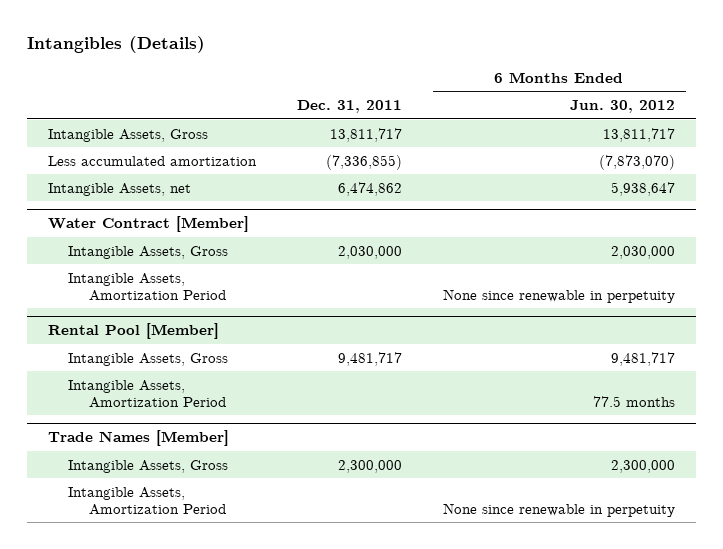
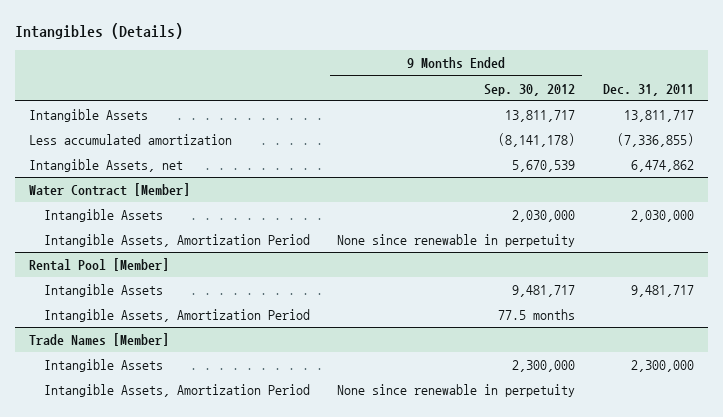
- | Dec. 31, 2011 | 6 Months Ended Jun. 30, 2012
+ | 9 Months Ended Sep. 30, 2012 | Dec. 31, 2011
- Intangible Assets, Gross | 13,811,717 | 13,811,717
+ Intangible Assets | 13,811,717 | 13,811,717
@ Water Contract [Member]
- Intangible Assets, Gross | 2,030,000 | 2,030,000
+ Intangible Assets | 2,030,000 | 2,030,000
@ Rental Pool [Member]
- Intangible Assets, Gross | 9,481,717 | 9,481,717
+ Intangible Assets | 9,481,717 | 9,481,717
@ Trade Names [Member]
- Intangible Assets, Gross | 2,300,000 | 2,300,000
+ Intangible Assets | 2,300,000 | 2,300,000

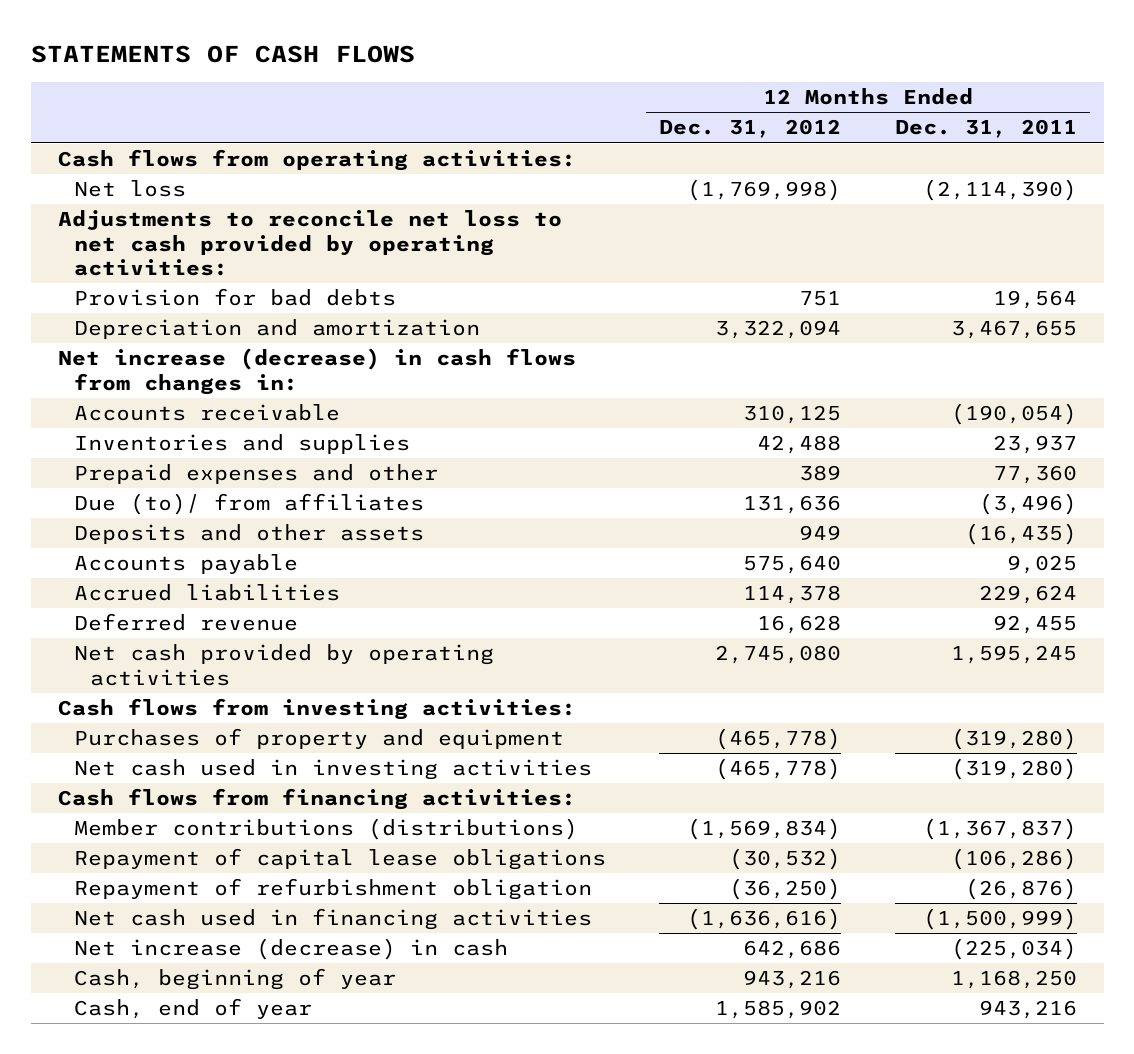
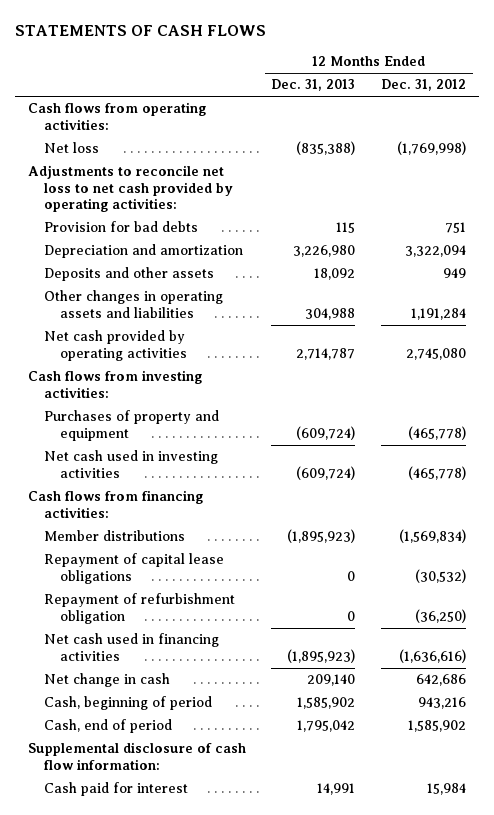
- | 12 Months Ended Dec. 31, 2012 | 12 Months Ended Dec. 31, 2011
+ | 12 Months Ended Dec. 31, 2013 | 12 Months Ended Dec. 31, 2012
- Net increase (decrease) in cash flows from changes in:
- Accounts receivable | 310,125 | (190,054)
- Inventories and supplies | 42,488 | 23,937
- Prepaid expenses and other | 389 | 77,360
- Due (to)/ from affiliates | 131,636 | (3,496)
- Accounts payable | 575,640 | 9,025
- Accrued liabilities | 114,378 | 229,624
- Deferred revenue | 16,628 | 92,455
+ Other changes in operating assets and liabilities | 304,988 | 1,191,284
- Member contributions (distributions) | (1,569,834) | (1,367,837)
+ Member distributions | (1,895,923) | (1,569,834)
- Net increase (decrease) in cash | 642,686 | (225,034)
- Cash, beginning of year | 943,216 | 1,168,250
- Cash, end of year | 1,585,902 | 943,216
+ Net change in cash | 209,140 | 642,686
+ Cash, beginning of period | 1,585,902 | 943,216
+ Cash, end of period | 1,795,042 | 1,585,902
+ Supplemental disclosure of cash flow information:
+ Cash paid for interest | 14,991 | 15,984

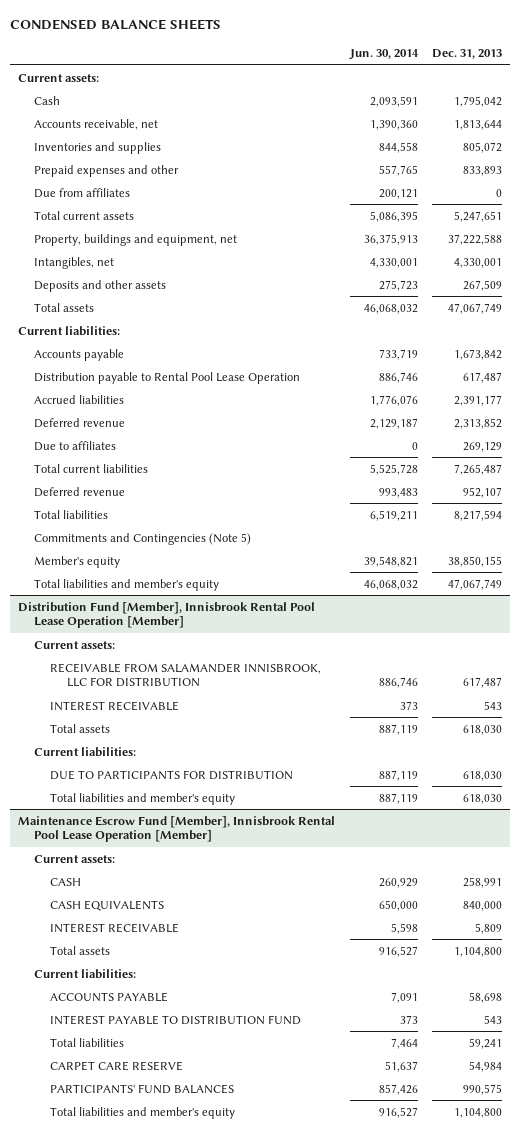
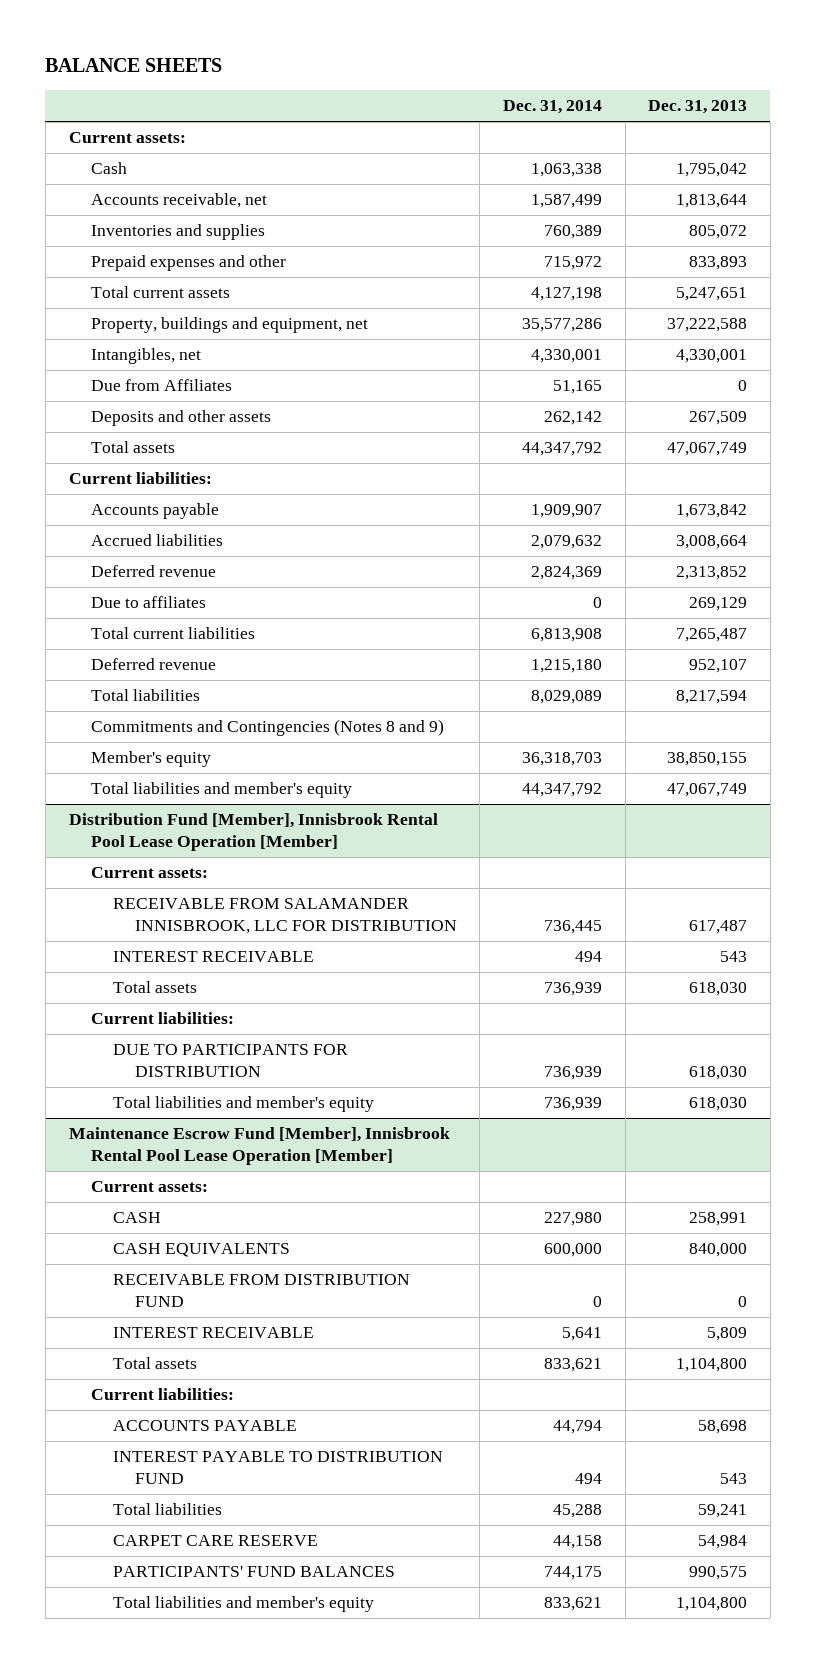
- CONDENSED BALANCE SHEETS
+ BALANCE SHEETS
- | Jun. 30, 2014 | Dec. 31, 2013
+ | Dec. 31, 2014 | Dec. 31, 2013
- Due from affiliates | 200,121 | 0
+ Due from Affiliates | 51,165 | 0
- Distribution payable to Rental Pool Lease Operation | 886,746 | 617,487
- Accrued liabilities | 1,776,076 | 2,391,177
+ Accrued liabilities | 2,079,632 | 3,008,664
- Commitments and Contingencies (Note 5)
+ Commitments and Contingencies (Notes 8 and 9)
@ Maintenance Escrow Fund [Member], Innisbrook Rental Pool Lease Operation [Member]
+ RECEIVABLE FROM DISTRIBUTION FUND | 0 | 0

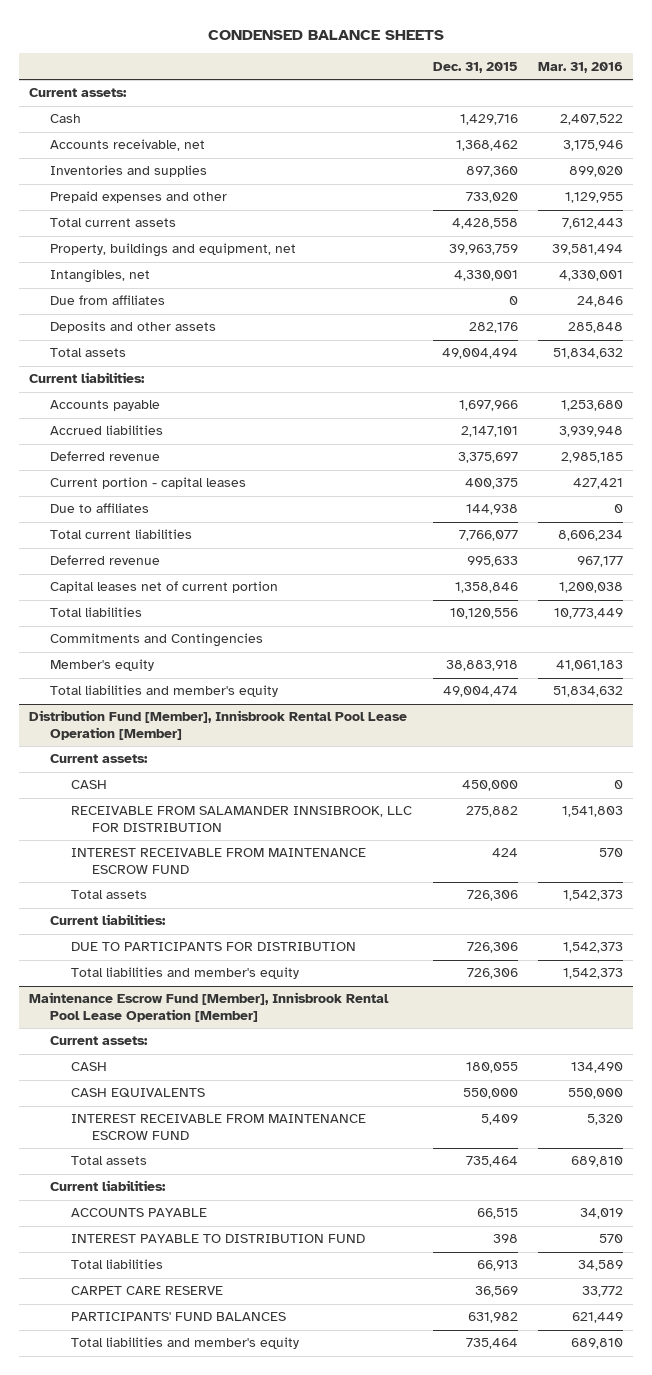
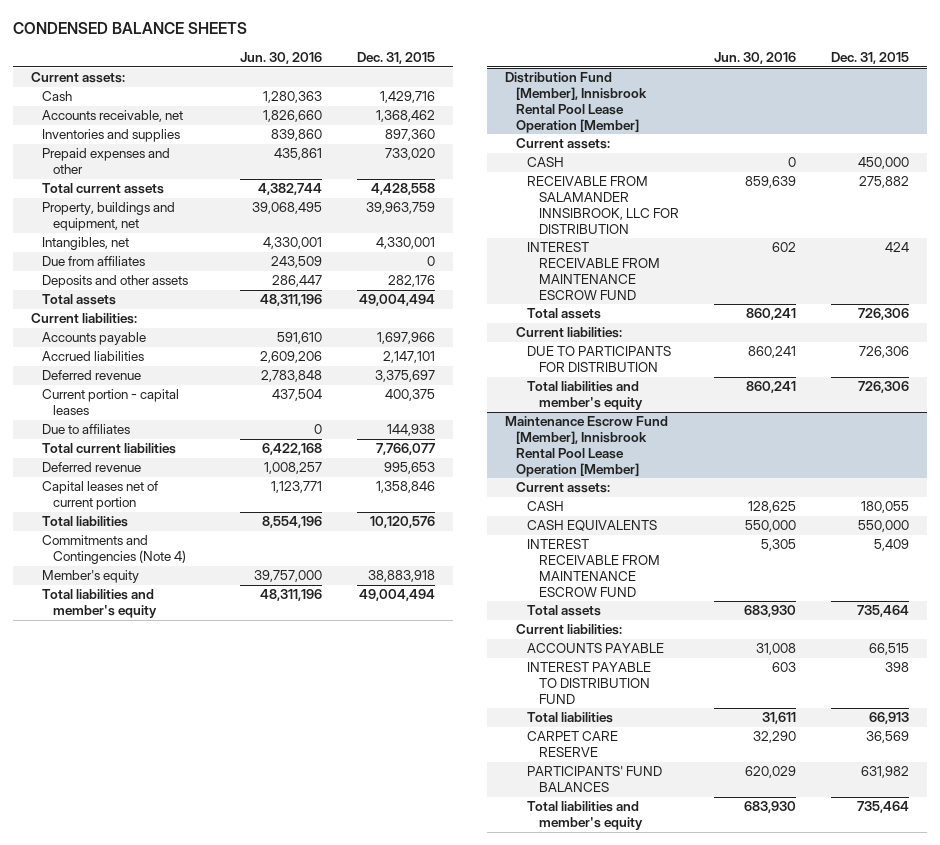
- | Dec. 31, 2015 | Mar. 31, 2016
+ | Jun. 30, 2016 | Dec. 31, 2015
- Deferred revenue | 995,633 | 967,177
+ Deferred revenue | 1,008,257 | 995,653
- Total liabilities | 10,120,556 | 10,773,449
- Commitments and Contingencies
+ Total liabilities | 8,554,196 | 10,120,576
+ Commitments and Contingencies (Note 4)
- Total liabilities and member's equity | 49,004,474 | 51,834,632
+ Total liabilities and member's equity | 48,311,196 | 49,004,494

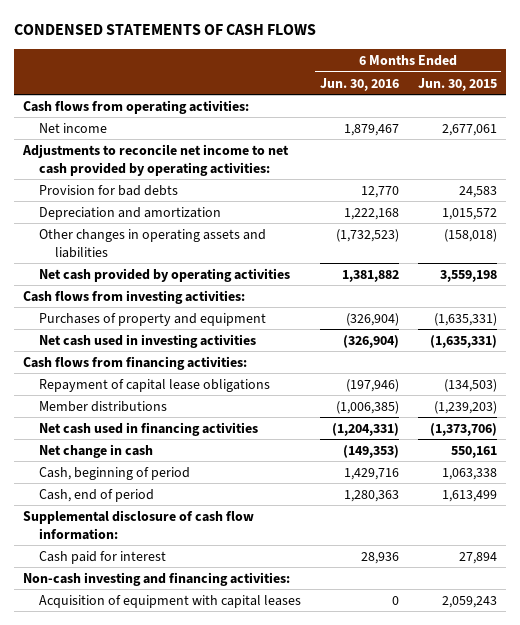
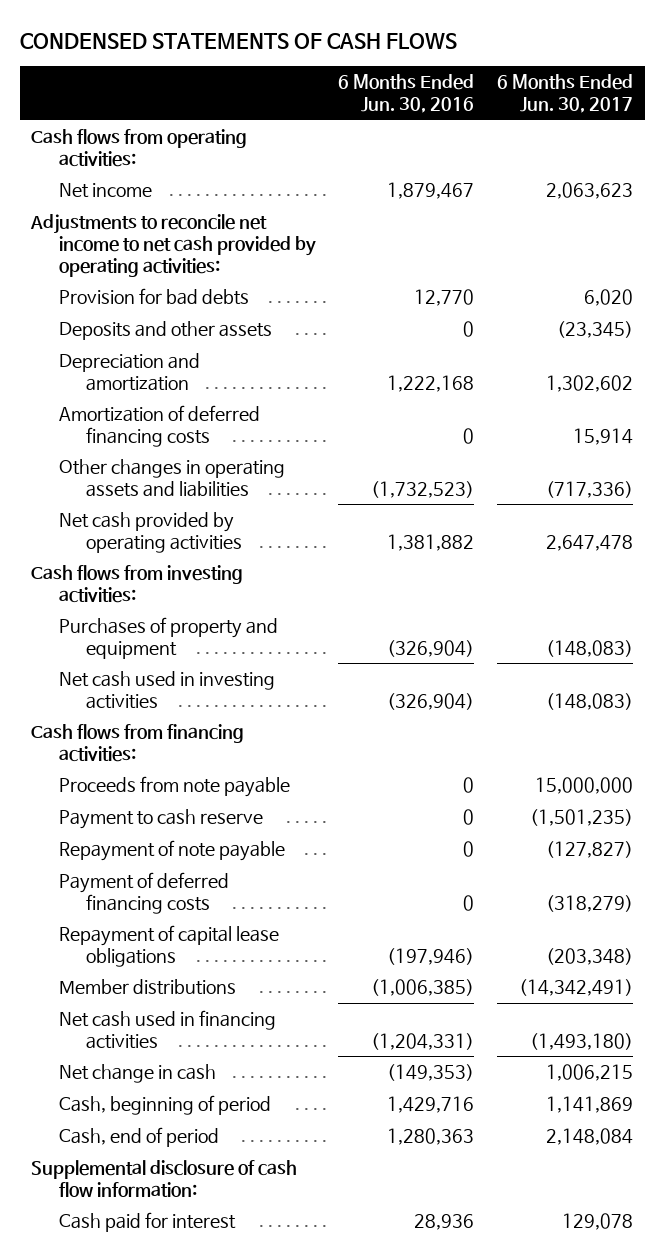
- | 6 Months Ended Jun. 30, 2016 | 6 Months Ended Jun. 30, 2015
+ | 6 Months Ended Jun. 30, 2016 | 6 Months Ended Jun. 30, 2017
+ Deposits and other assets | 0 | (23,345)
+ Amortization of deferred financing costs | 0 | 15,914
+ Proceeds from note payable | 0 | 15,000,000
+ Payment to cash reserve | 0 | (1,501,235)
+ Repayment of note payable | 0 | (127,827)
+ Payment of deferred financing costs | 0 | (318,279)
- Non-cash investing and financing activities:
- Acquisition of equipment with capital leases | 0 | 2,059,243

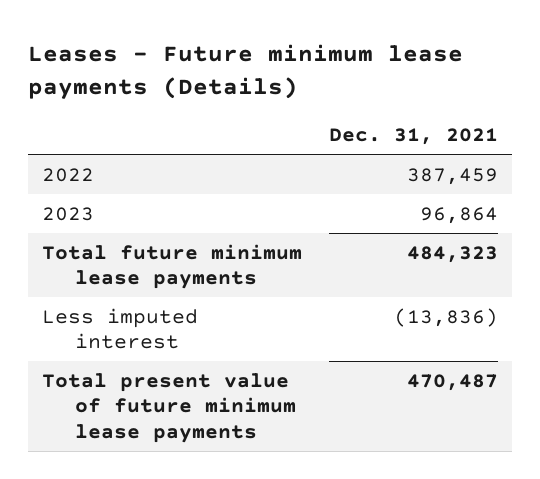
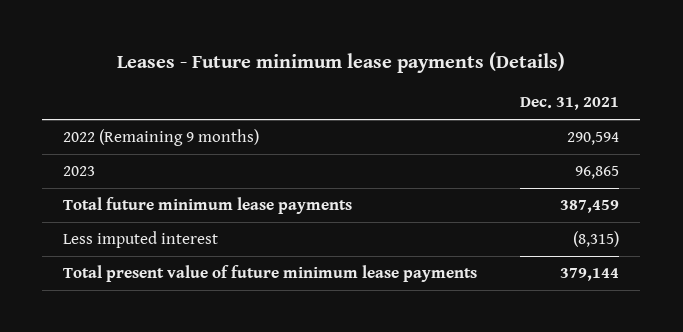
- 2022 | 387,459
- 2023 | 96,864
- Total future minimum lease payments | 484,323
- Less imputed interest | (13,836)
- Total present value of future minimum lease payments | 470,487
+ 2022 (Remaining 9 months) | 290,594
+ 2023 | 96,865
+ Total future minimum lease payments | 387,459
+ Less imputed interest | (8,315)
+ Total present value of future minimum lease payments | 379,144

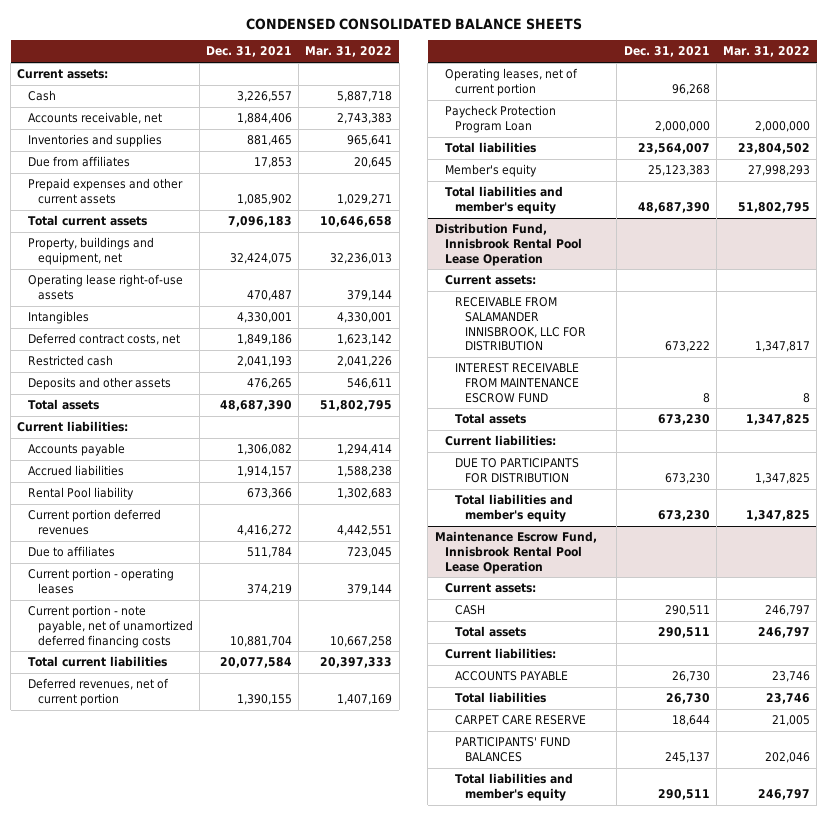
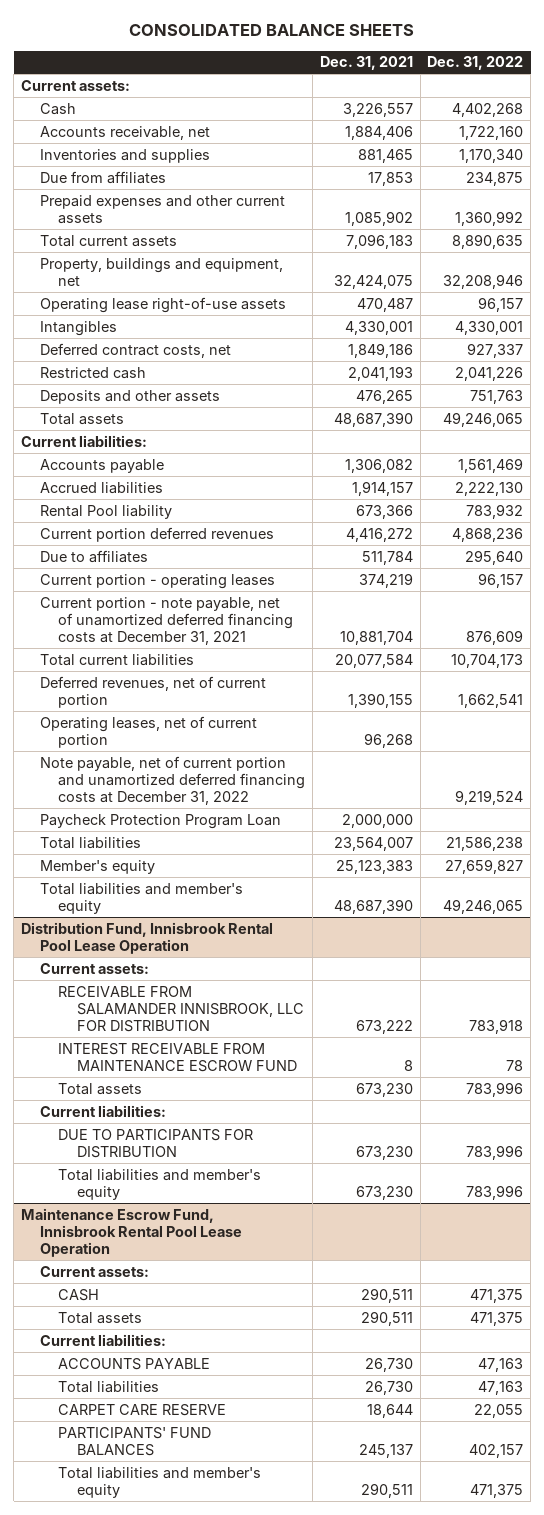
- CONDENSED CONSOLIDATED BALANCE SHEETS
+ CONSOLIDATED BALANCE SHEETS
- | Dec. 31, 2021 | Mar. 31, 2022
+ | Dec. 31, 2021 | Dec. 31, 2022
- Current portion - note payable, net of unamortized deferred financing costs | 10,881,704 | 10,667,258
+ Current portion - note payable, net of unamortized deferred financing costs at December 31, 2021 | 10,881,704 | 876,609
+ Note payable, net of current portion and unamortized deferred financing costs at December 31, 2022 | | 9,219,524

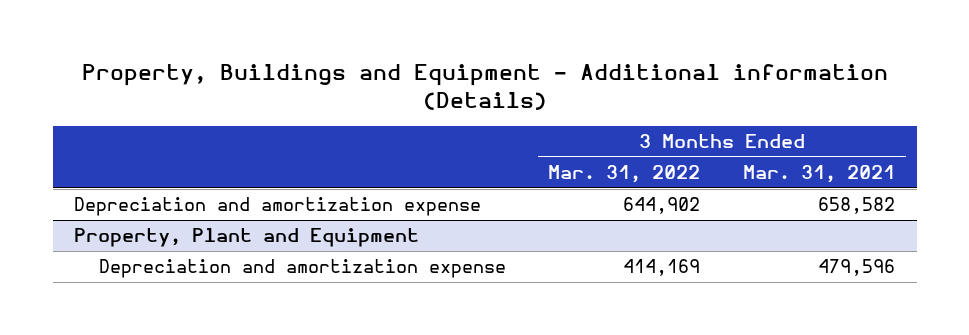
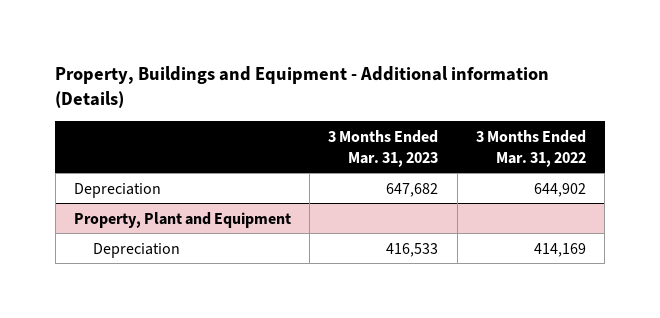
- | 3 Months Ended Mar. 31, 2022 | 3 Months Ended Mar. 31, 2021
+ | 3 Months Ended Mar. 31, 2023 | 3 Months Ended Mar. 31, 2022
- Depreciation and amortization expense | 644,902 | 658,582
+ Depreciation | 647,682 | 644,902
@ Property, Plant and Equipment
- Depreciation and amortization expense | 414,169 | 479,596
+ Depreciation | 416,533 | 414,169

